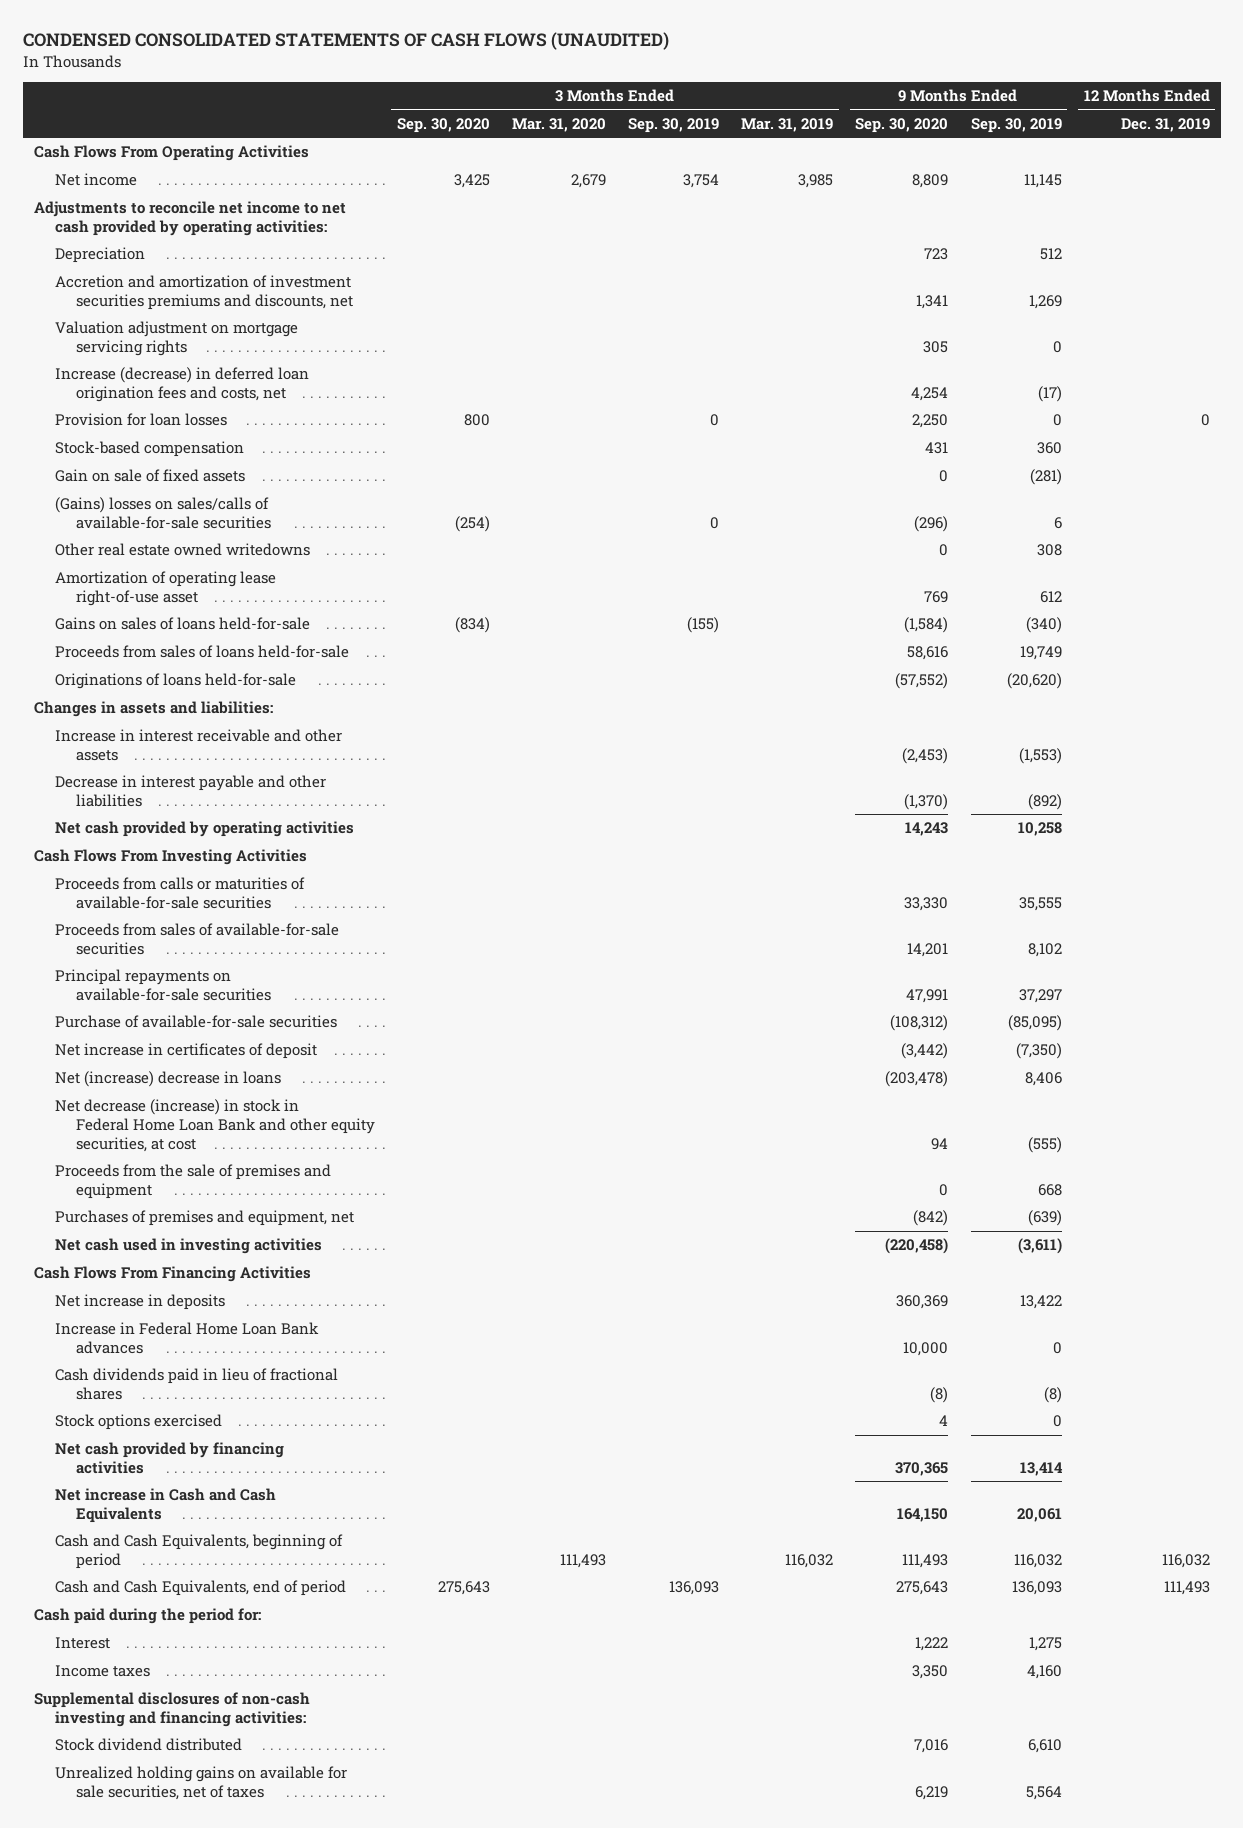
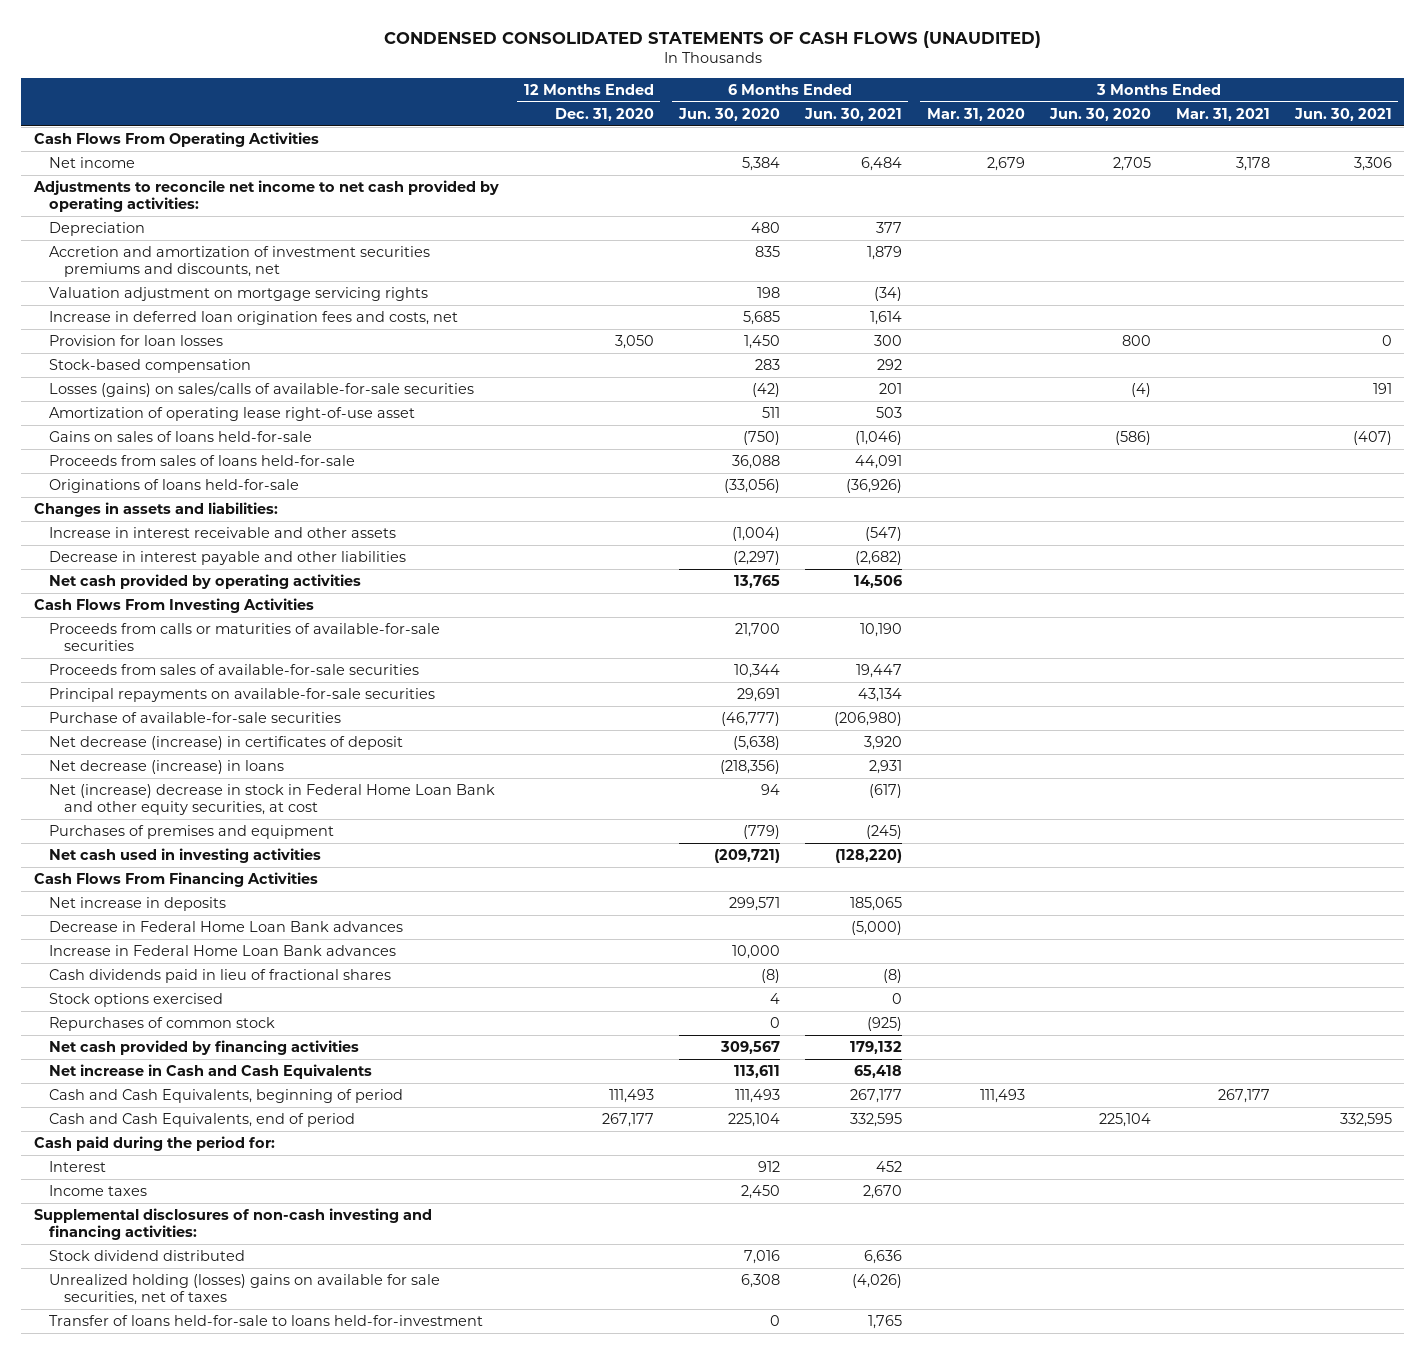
- | 3 Months Ended Sep. 30, 2020 | 3 Months Ended Mar. 31, 2020 | 3 Months Ended Sep. 30, 2019 | 3 Months Ended Mar. 31, 2019 | 9 Months Ended Sep. 30, 2020 | 9 Months Ended Sep. 30, 2019 | 12 Months Ended Dec. 31, 2019
+ | 12 Months Ended Dec. 31, 2020 | 6 Months Ended Jun. 30, 2020 | 6 Months Ended Jun. 30, 2021 | 3 Months Ended Mar. 31, 2020 | 3 Months Ended Jun. 30, 2020 | 3 Months Ended Mar. 31, 2021 | 3 Months Ended Jun. 30, 2021
- Increase (decrease) in deferred loan origination fees and costs, net | | | | | 4,254 | (17) |
+ Increase in deferred loan origination fees and costs, net | | 5,685 | 1,614 | | | |
- Gain on sale of fixed assets | | | | | 0 | (281) |
- (Gains) losses on sales/calls of available-for-sale securities | (254) | | 0 | | (296) | 6 |
- Other real estate owned writedowns | | | | | 0 | 308 |
+ Losses (gains) on sales/calls of available-for-sale securities | | (42) | 201 | | (4) | | 191
- Net increase in certificates of deposit | | | | | (3,442) | (7,350) |
- Net (increase) decrease in loans | | | | | (203,478) | 8,406 |
- Net decrease (increase) in stock in Federal Home Loan Bank and other equity securities, at cost | | | | | 94 | (555) |
- Proceeds from the sale of premises and equipment | | | | | 0 | 668 |
- Purchases of premises and equipment, net | | | | | (842) | (639) |
+ Net decrease (increase) in certificates of deposit | | (5,638) | 3,920 | | | |
+ Net decrease (increase) in loans | | (218,356) | 2,931 | | | |
+ Net (increase) decrease in stock in Federal Home Loan Bank and other equity securities, at cost | | 94 | (617) | | | |
+ Purchases of premises and equipment | | (779) | (245) | | | |
+ Decrease in Federal Home Loan Bank advances | | | (5,000) | | | |
+ Repurchases of common stock | | 0 | (925) | | | |
- Unrealized holding gains on available for sale securities, net of taxes | | | | | 6,219 | 5,564 |
+ Unrealized holding (losses) gains on available for sale securities, net of taxes | | 6,308 | (4,026) | | | |
+ Transfer of loans held-for-sale to loans held-for-investment | | 0 | 1,765 | | | |

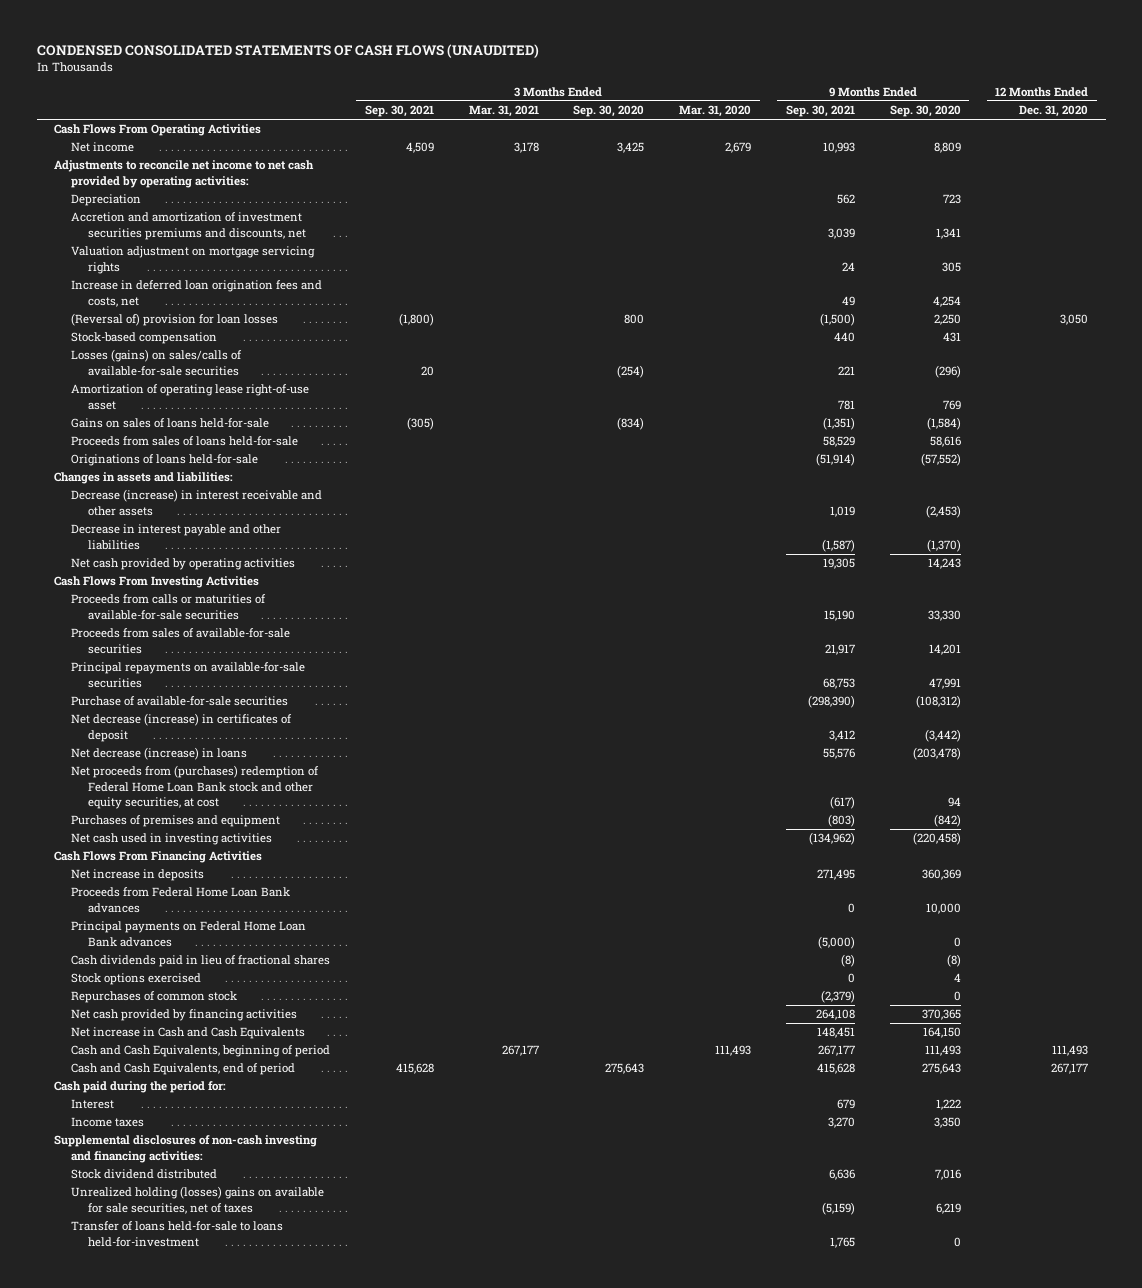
- | 12 Months Ended Dec. 31, 2020 | 6 Months Ended Jun. 30, 2020 | 6 Months Ended Jun. 30, 2021 | 3 Months Ended Mar. 31, 2020 | 3 Months Ended Jun. 30, 2020 | 3 Months Ended Mar. 31, 2021 | 3 Months Ended Jun. 30, 2021
+ | 3 Months Ended Sep. 30, 2021 | 3 Months Ended Mar. 31, 2021 | 3 Months Ended Sep. 30, 2020 | 3 Months Ended Mar. 31, 2020 | 9 Months Ended Sep. 30, 2021 | 9 Months Ended Sep. 30, 2020 | 12 Months Ended Dec. 31, 2020
- Provision for loan losses | 3,050 | 1,450 | 300 | | 800 | | 0
+ (Reversal of) provision for loan losses | (1,800) | | 800 | | (1,500) | 2,250 | 3,050
- Increase in interest receivable and other assets | | (1,004) | (547) | | | |
+ Decrease (increase) in interest receivable and other assets | | | | | 1,019 | (2,453) |
- Net (increase) decrease in stock in Federal Home Loan Bank and other equity securities, at cost | | 94 | (617) | | | |
+ Net proceeds from (purchases) redemption of Federal Home Loan Bank stock and other equity securities, at cost | | | | | (617) | 94 |
- Decrease in Federal Home Loan Bank advances | | | (5,000) | | | |
- Increase in Federal Home Loan Bank advances | | 10,000 | | | | |
+ Proceeds from Federal Home Loan Bank advances | | | | | 0 | 10,000 |
+ Principal payments on Federal Home Loan Bank advances | | | | | (5,000) | 0 |

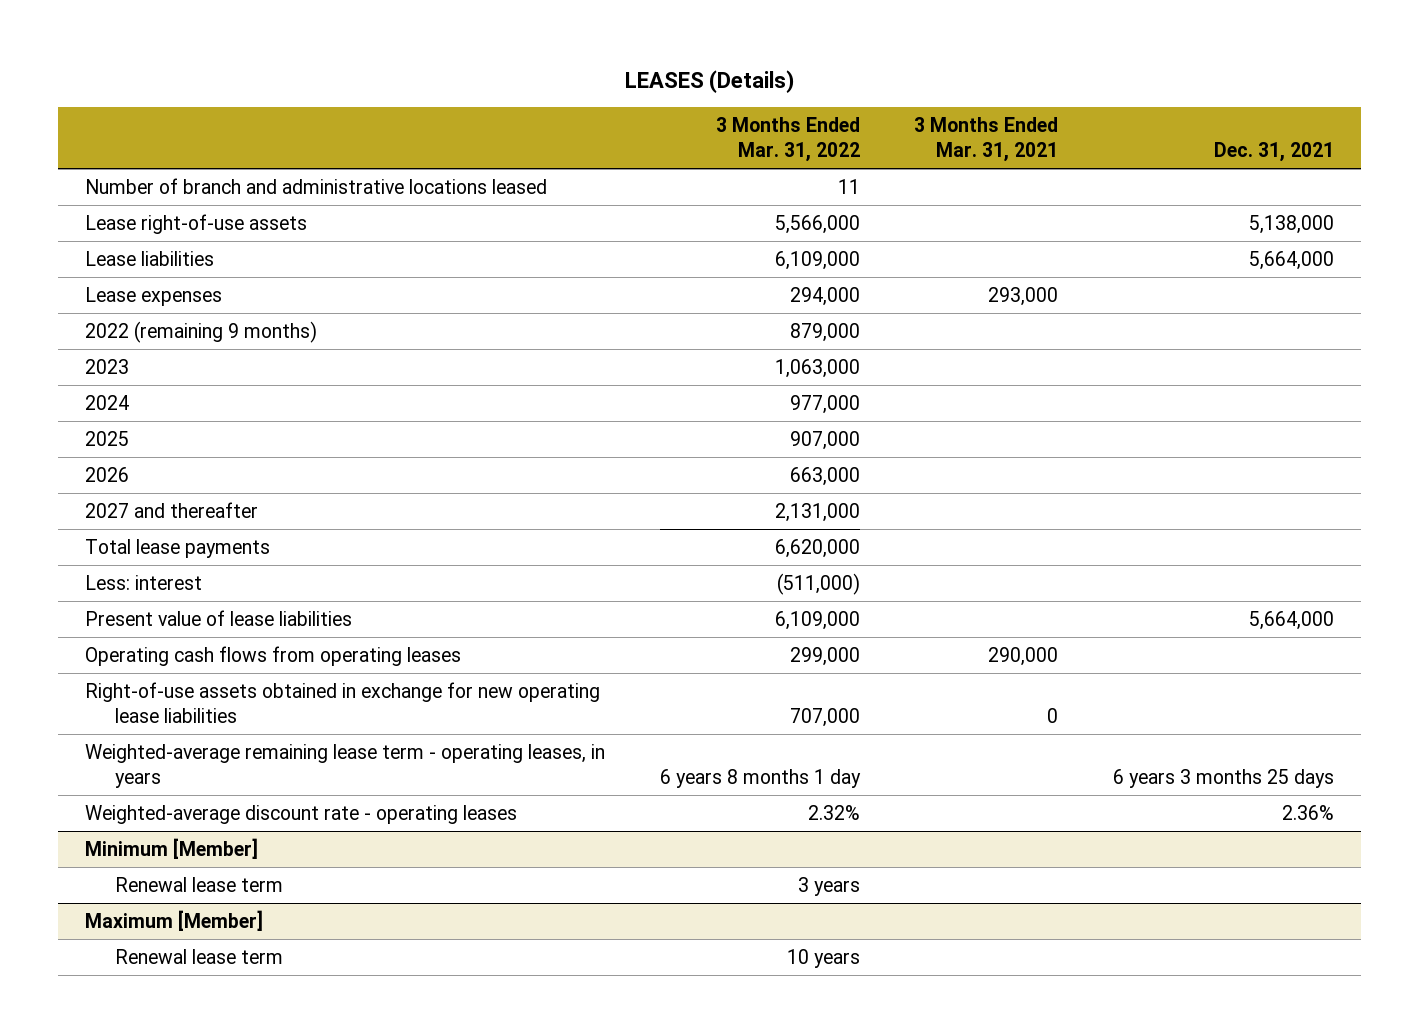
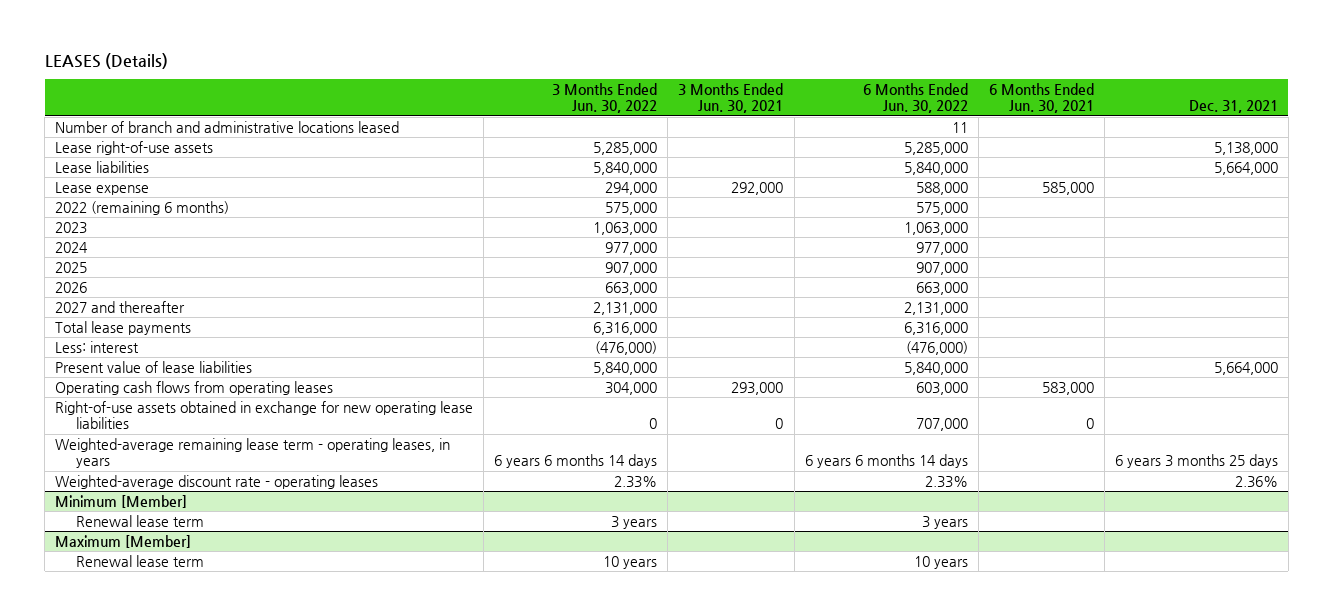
- | 3 Months Ended Mar. 31, 2022 | 3 Months Ended Mar. 31, 2021 | Dec. 31, 2021
+ | 3 Months Ended Jun. 30, 2022 | 3 Months Ended Jun. 30, 2021 | 6 Months Ended Jun. 30, 2022 | 6 Months Ended Jun. 30, 2021 | Dec. 31, 2021
- Lease expenses | 294,000 | 293,000 |
- 2022 (remaining 9 months) | 879,000 | |
+ Lease expense | 294,000 | 292,000 | 588,000 | 585,000 |
+ 2022 (remaining 6 months) | 575,000 | | 575,000 | |

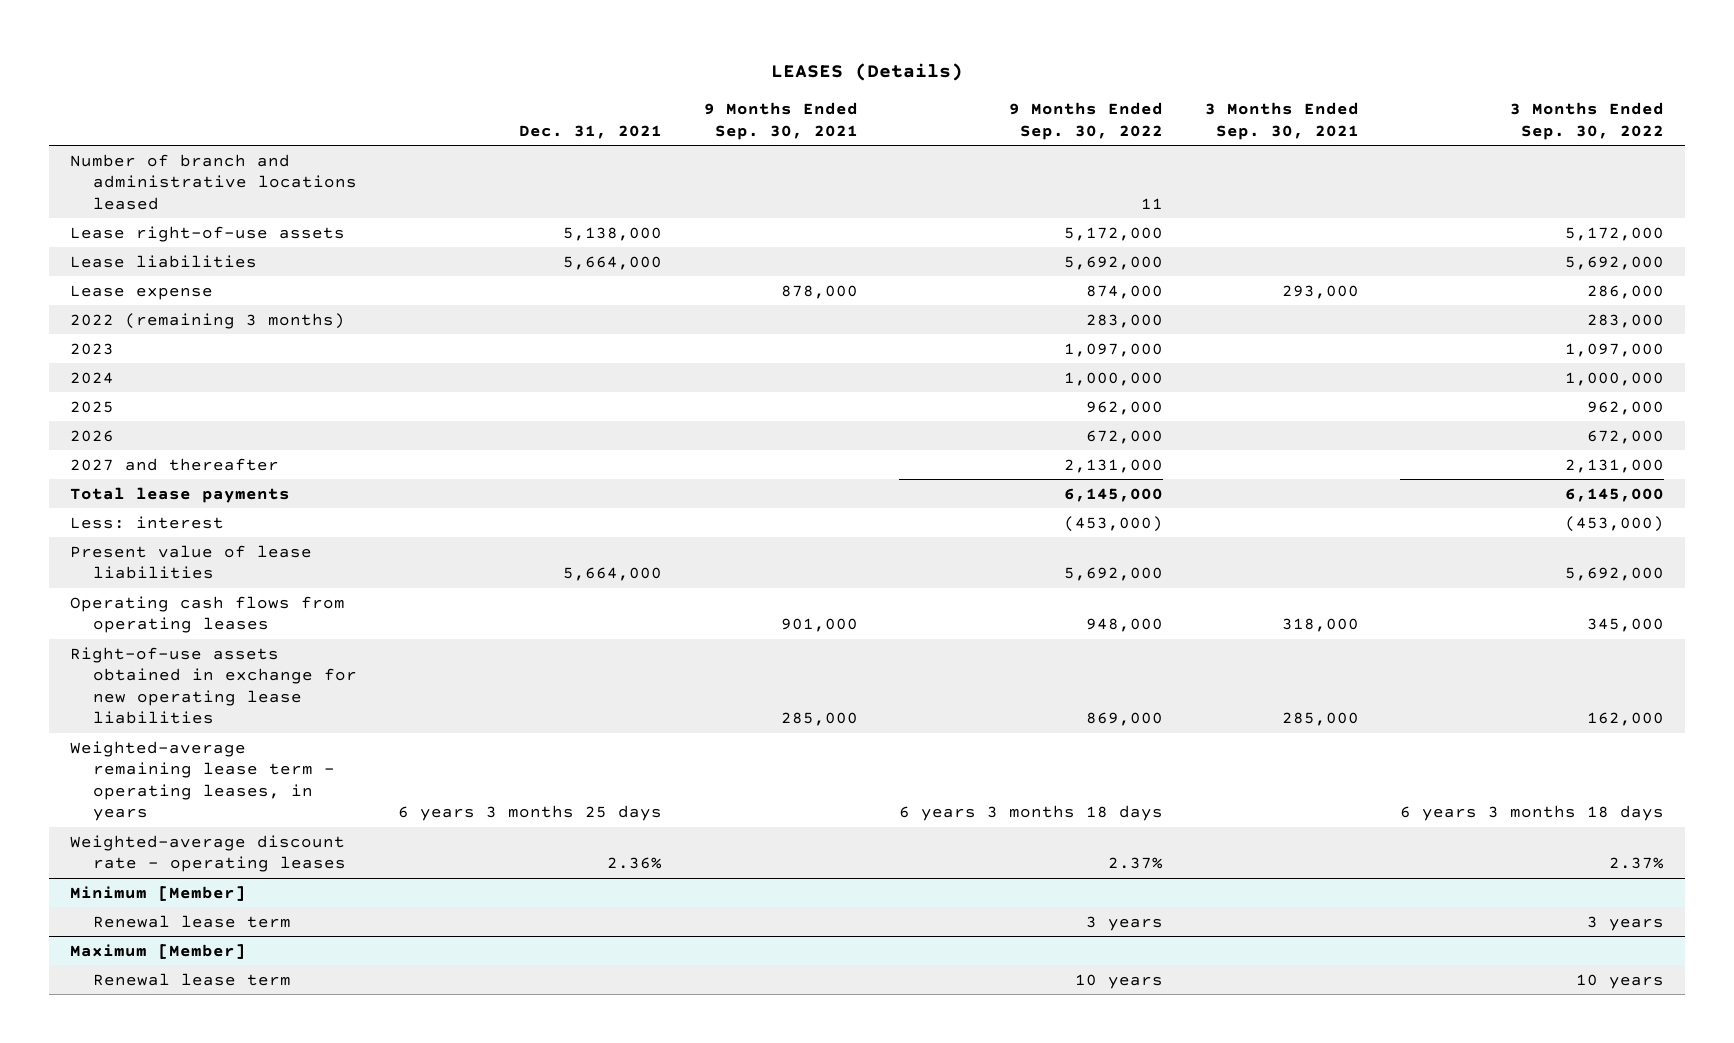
- | 3 Months Ended Jun. 30, 2022 | 3 Months Ended Jun. 30, 2021 | 6 Months Ended Jun. 30, 2022 | 6 Months Ended Jun. 30, 2021 | Dec. 31, 2021
+ | Dec. 31, 2021 | 9 Months Ended Sep. 30, 2021 | 9 Months Ended Sep. 30, 2022 | 3 Months Ended Sep. 30, 2021 | 3 Months Ended Sep. 30, 2022
- 2022 (remaining 6 months) | 575,000 | | 575,000 | |
+ 2022 (remaining 3 months) | | | 283,000 | | 283,000

